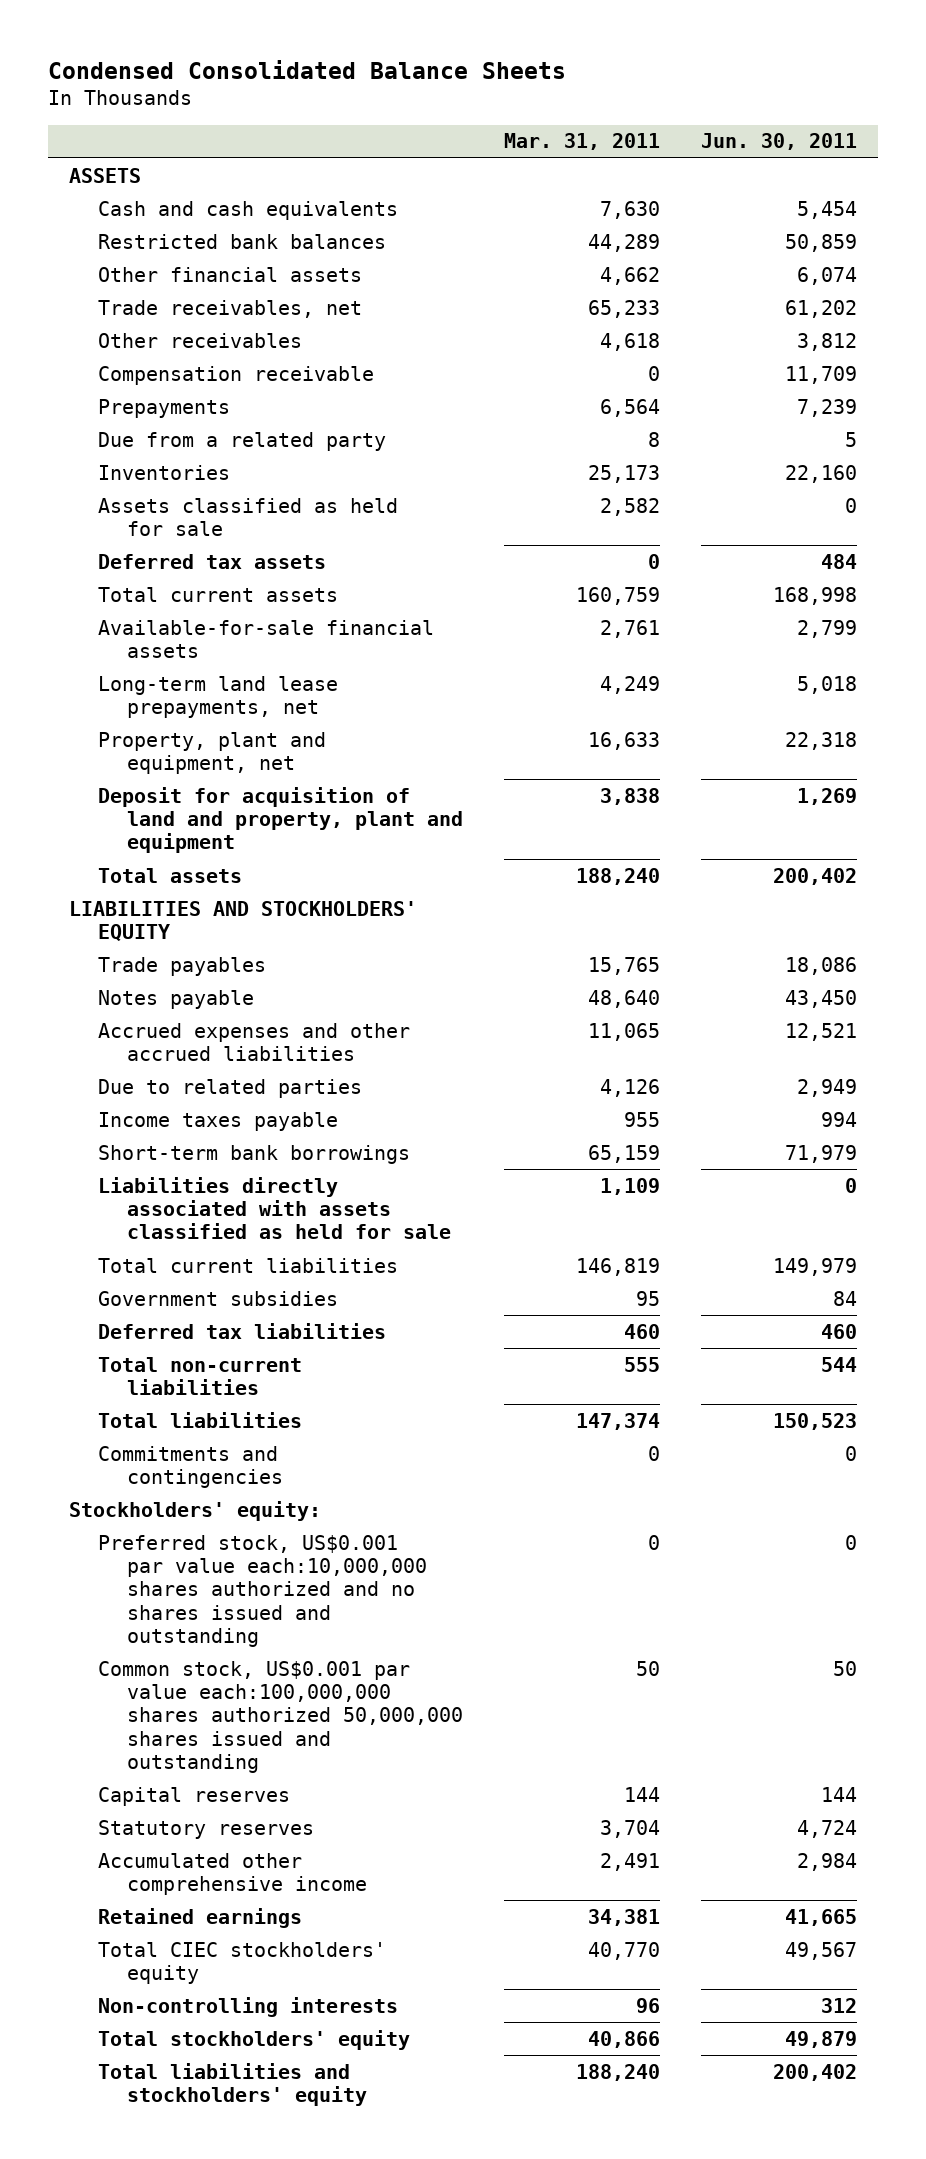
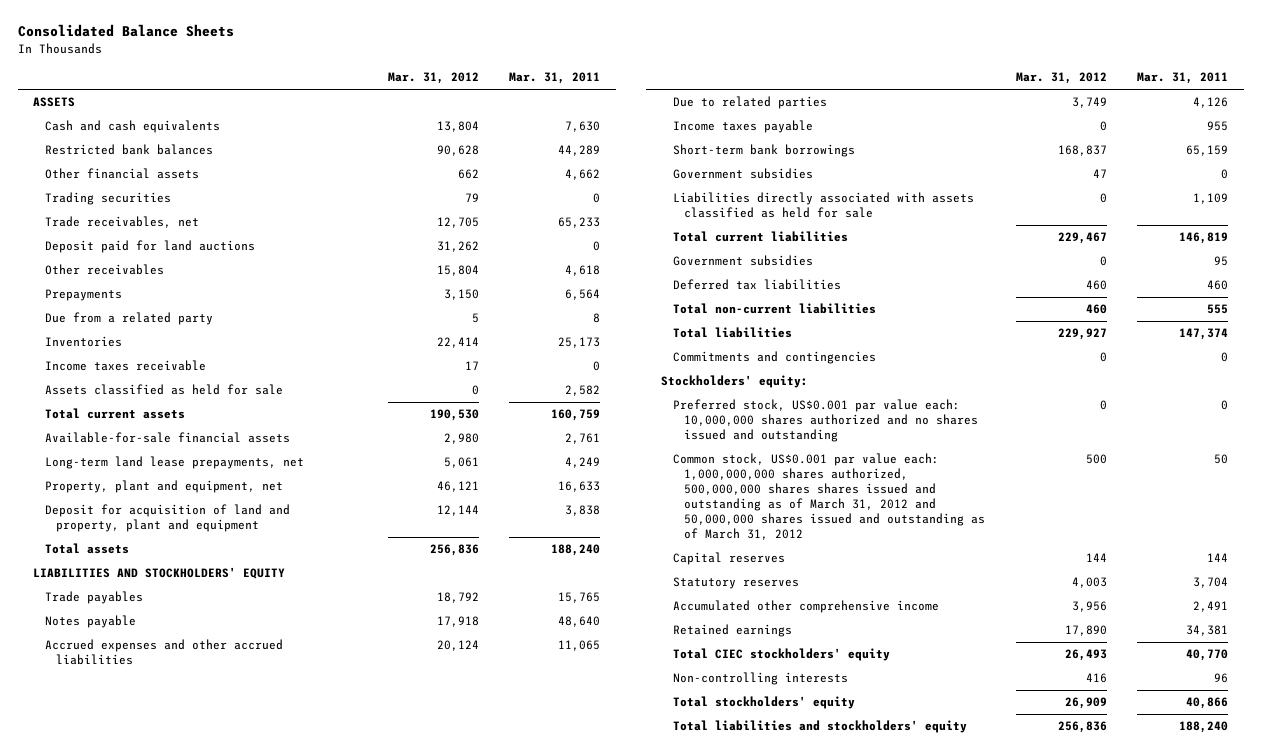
- Condensed Consolidated Balance Sheets
+ Consolidated Balance Sheets
- | Mar. 31, 2011 | Jun. 30, 2011
+ | Mar. 31, 2012 | Mar. 31, 2011
+ Trading securities | 79 | 0
+ Deposit paid for land auctions | 31,262 | 0
- Compensation receivable | 0 | 11,709
+ Income taxes receivable | 17 | 0
- Deferred tax assets | 0 | 484
+ Government subsidies | 47 | 0
- Preferred stock, US$0.001 par value each:10,000,000 shares authorized and no shares issued and outstanding | 0 | 0
- Common stock, US$0.001 par value each:100,000,000 shares authorized 50,000,000 shares issued and outstanding | 50 | 50
+ Preferred stock, US$0.001 par value each: 10,000,000 shares authorized and no shares issued and outstanding | 0 | 0
+ Common stock, US$0.001 par value each: 1,000,000,000 shares authorized, 500,000,000 shares shares issued and outstanding as of March 31, 2012 and 50,000,000 shares issued and outstanding as of March 31, 2012 | 500 | 50

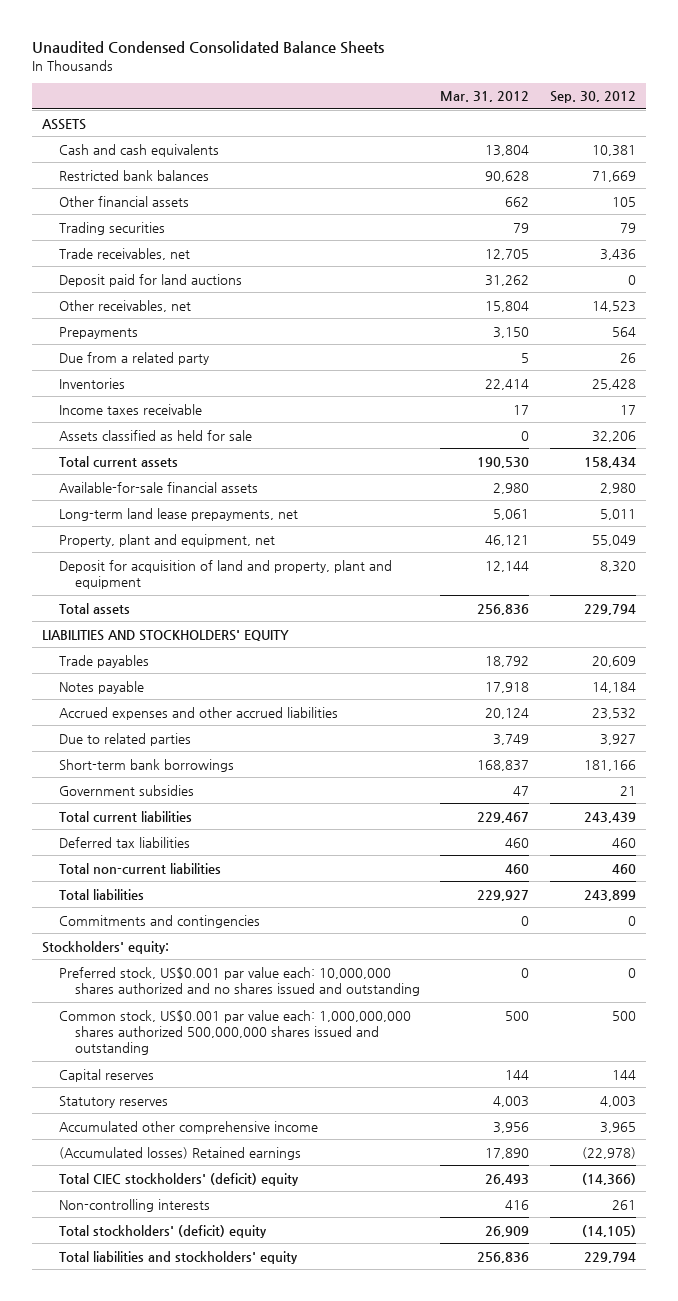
- Consolidated Balance Sheets
+ Unaudited Condensed Consolidated Balance Sheets
- | Mar. 31, 2012 | Mar. 31, 2011
+ | Mar. 31, 2012 | Sep. 30, 2012
- Other receivables | 15,804 | 4,618
+ Other receivables, net | 15,804 | 14,523
- Income taxes payable | 0 | 955
- Liabilities directly associated with assets classified as held for sale | 0 | 1,109
- Government subsidies | 0 | 95
- Common stock, US$0.001 par value each: 1,000,000,000 shares authorized, 500,000,000 shares shares issued and outstanding as of March 31, 2012 and 50,000,000 shares issued and outstanding as of March 31, 2012 | 500 | 50
+ Common stock, US$0.001 par value each: 1,000,000,000 shares authorized 500,000,000 shares issued and outstanding | 500 | 500
- Retained earnings | 17,890 | 34,381
- Total CIEC stockholders' equity | 26,493 | 40,770
+ (Accumulated losses) Retained earnings | 17,890 | (22,978)
+ Total CIEC stockholders' (deficit) equity | 26,493 | (14,366)
- Total stockholders' equity | 26,909 | 40,866
+ Total stockholders' (deficit) equity | 26,909 | (14,105)

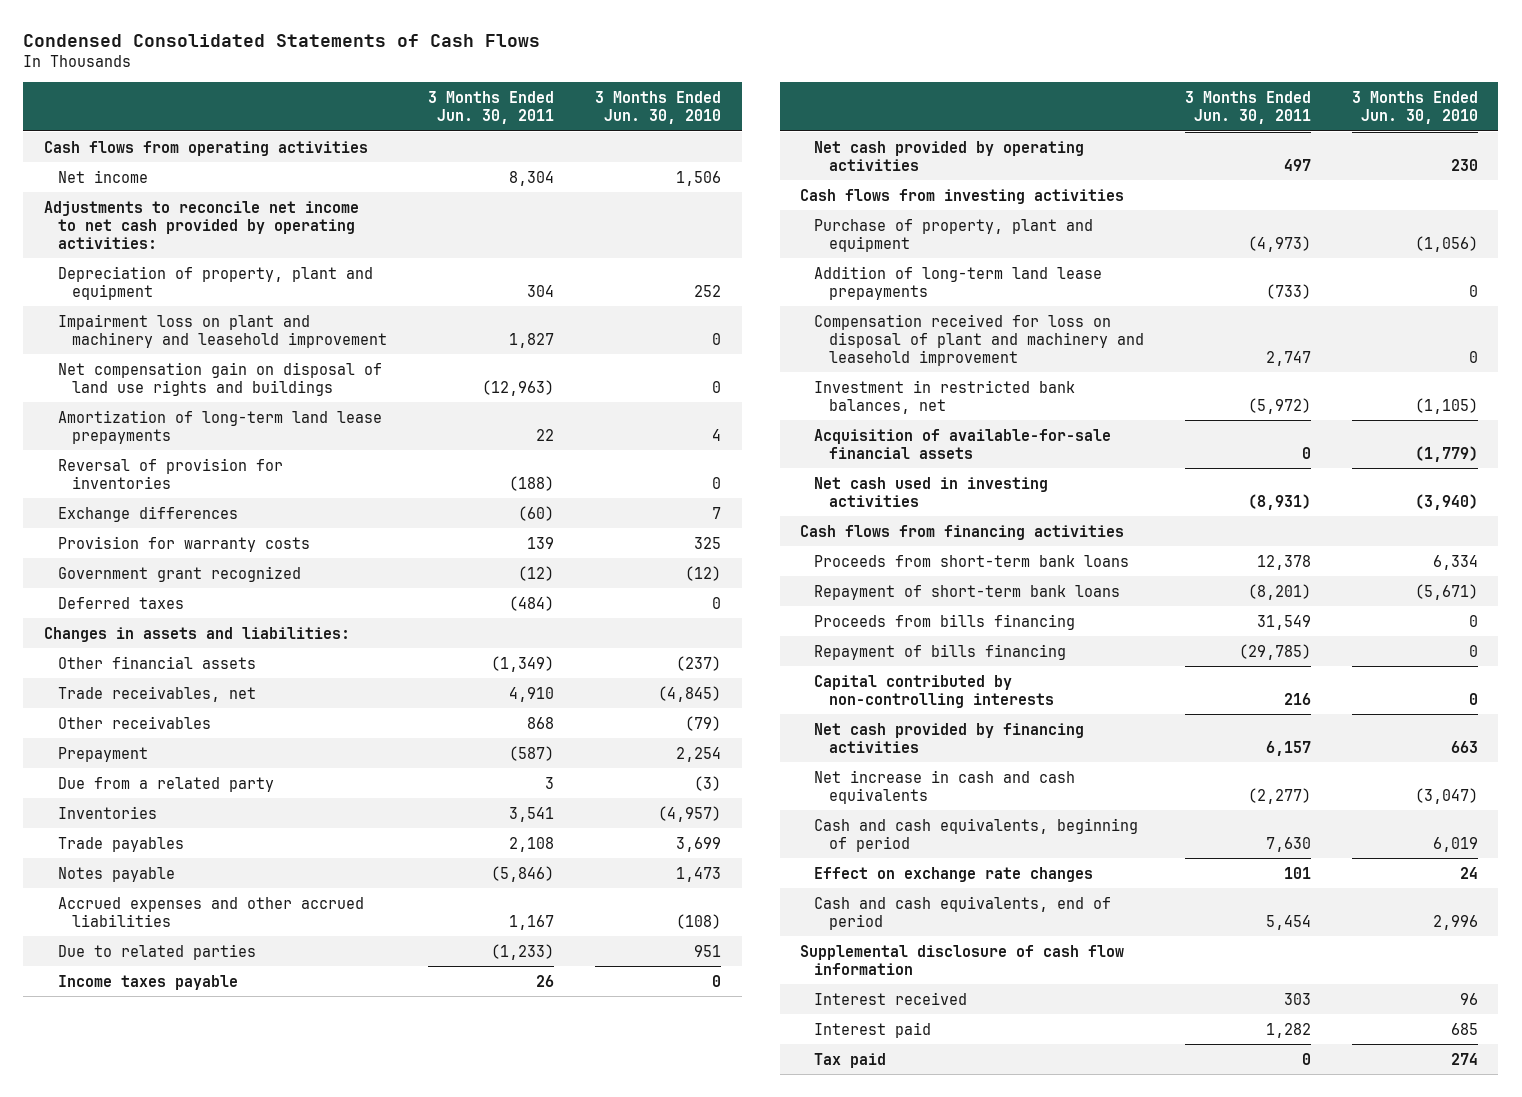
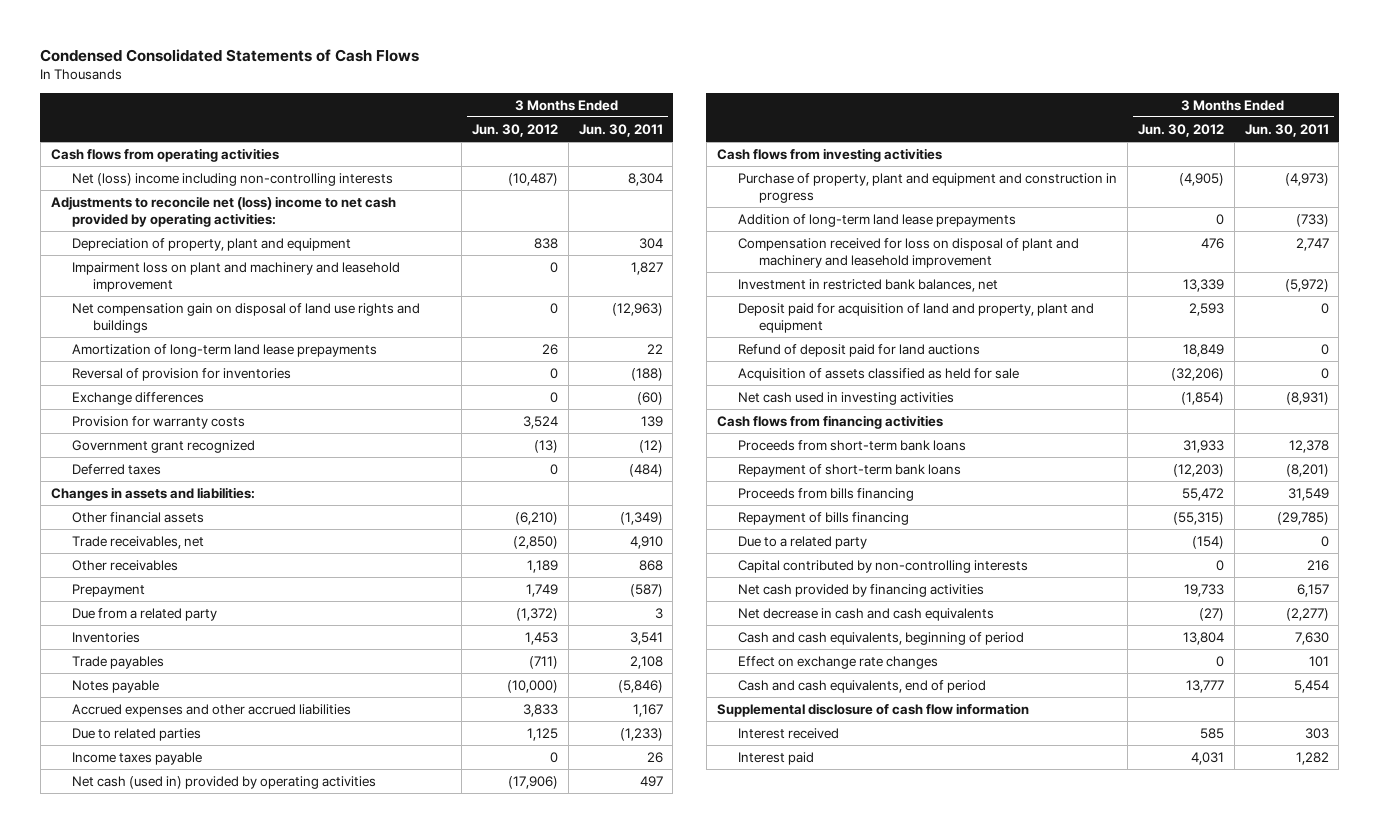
- | 3 Months Ended Jun. 30, 2011 | 3 Months Ended Jun. 30, 2010
+ | 3 Months Ended Jun. 30, 2012 | 3 Months Ended Jun. 30, 2011
- Net income | 8,304 | 1,506
- Adjustments to reconcile net income to net cash provided by operating activities:
+ Net (loss) income including non-controlling interests | (10,487) | 8,304
+ Adjustments to reconcile net (loss) income to net cash provided by operating activities:
- Net cash provided by operating activities | 497 | 230
+ Net cash (used in) provided by operating activities | (17,906) | 497
- Purchase of property, plant and equipment | (4,973) | (1,056)
+ Purchase of property, plant and equipment and construction in progress | (4,905) | (4,973)
- Acquisition of available-for-sale financial assets | 0 | (1,779)
+ Deposit paid for acquisition of land and property, plant and equipment | 2,593 | 0
+ Refund of deposit paid for land auctions | 18,849 | 0
+ Acquisition of assets classified as held for sale | (32,206) | 0
+ Due to a related party | (154) | 0
- Net increase in cash and cash equivalents | (2,277) | (3,047)
+ Net decrease in cash and cash equivalents | (27) | (2,277)
- Tax paid | 0 | 274

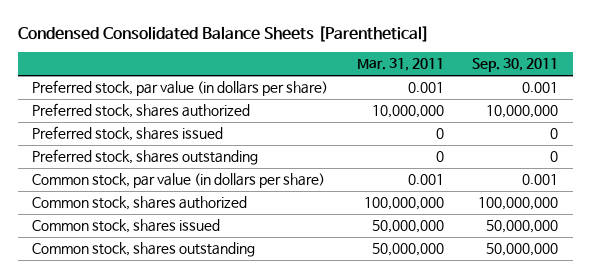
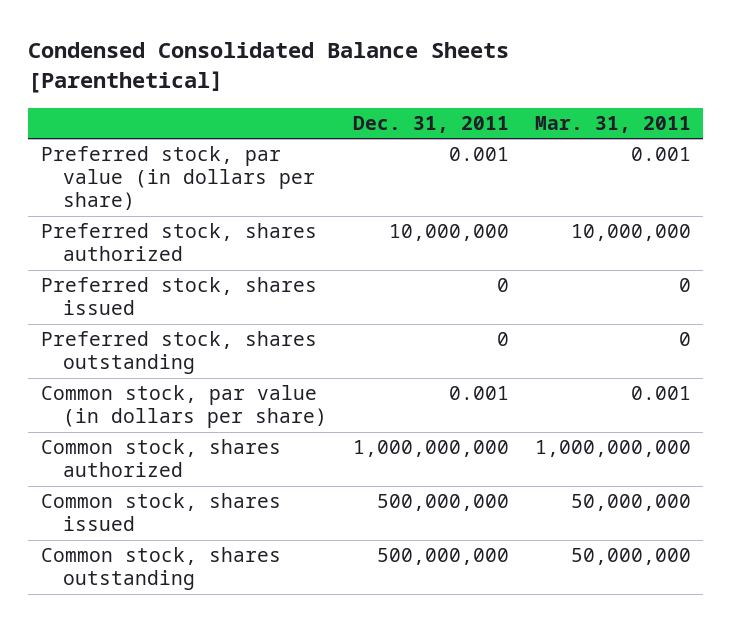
- | Mar. 31, 2011 | Sep. 30, 2011
+ | Dec. 31, 2011 | Mar. 31, 2011
- Common stock, shares authorized | 100,000,000 | 100,000,000
+ Common stock, shares authorized | 1,000,000,000 | 1,000,000,000

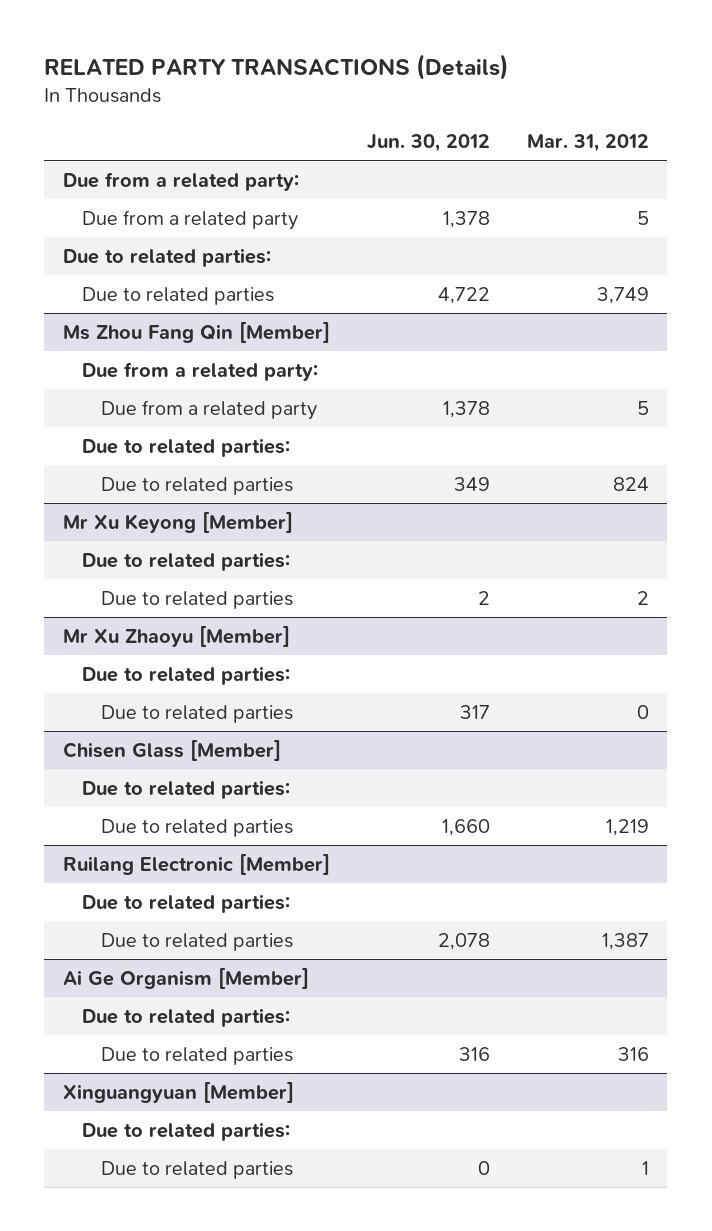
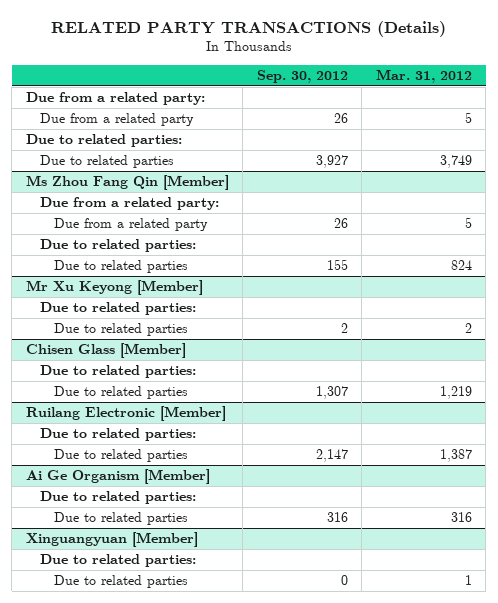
- | Jun. 30, 2012 | Mar. 31, 2012
+ | Sep. 30, 2012 | Mar. 31, 2012
- Mr Xu Zhaoyu [Member]
- Due to related parties:
- Due to related parties | 317 | 0

